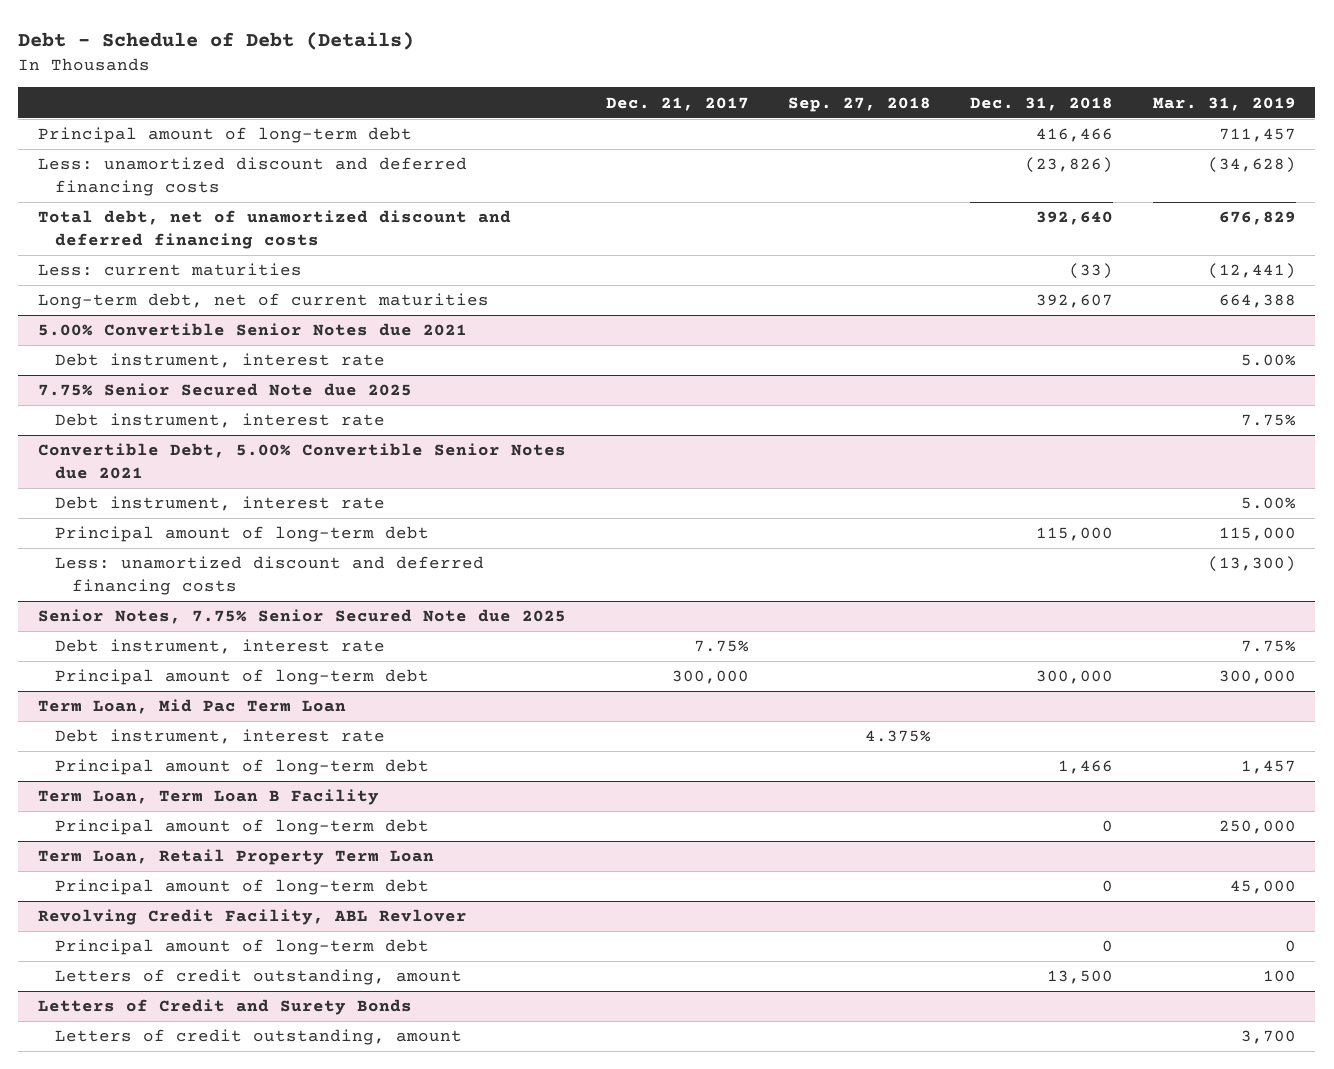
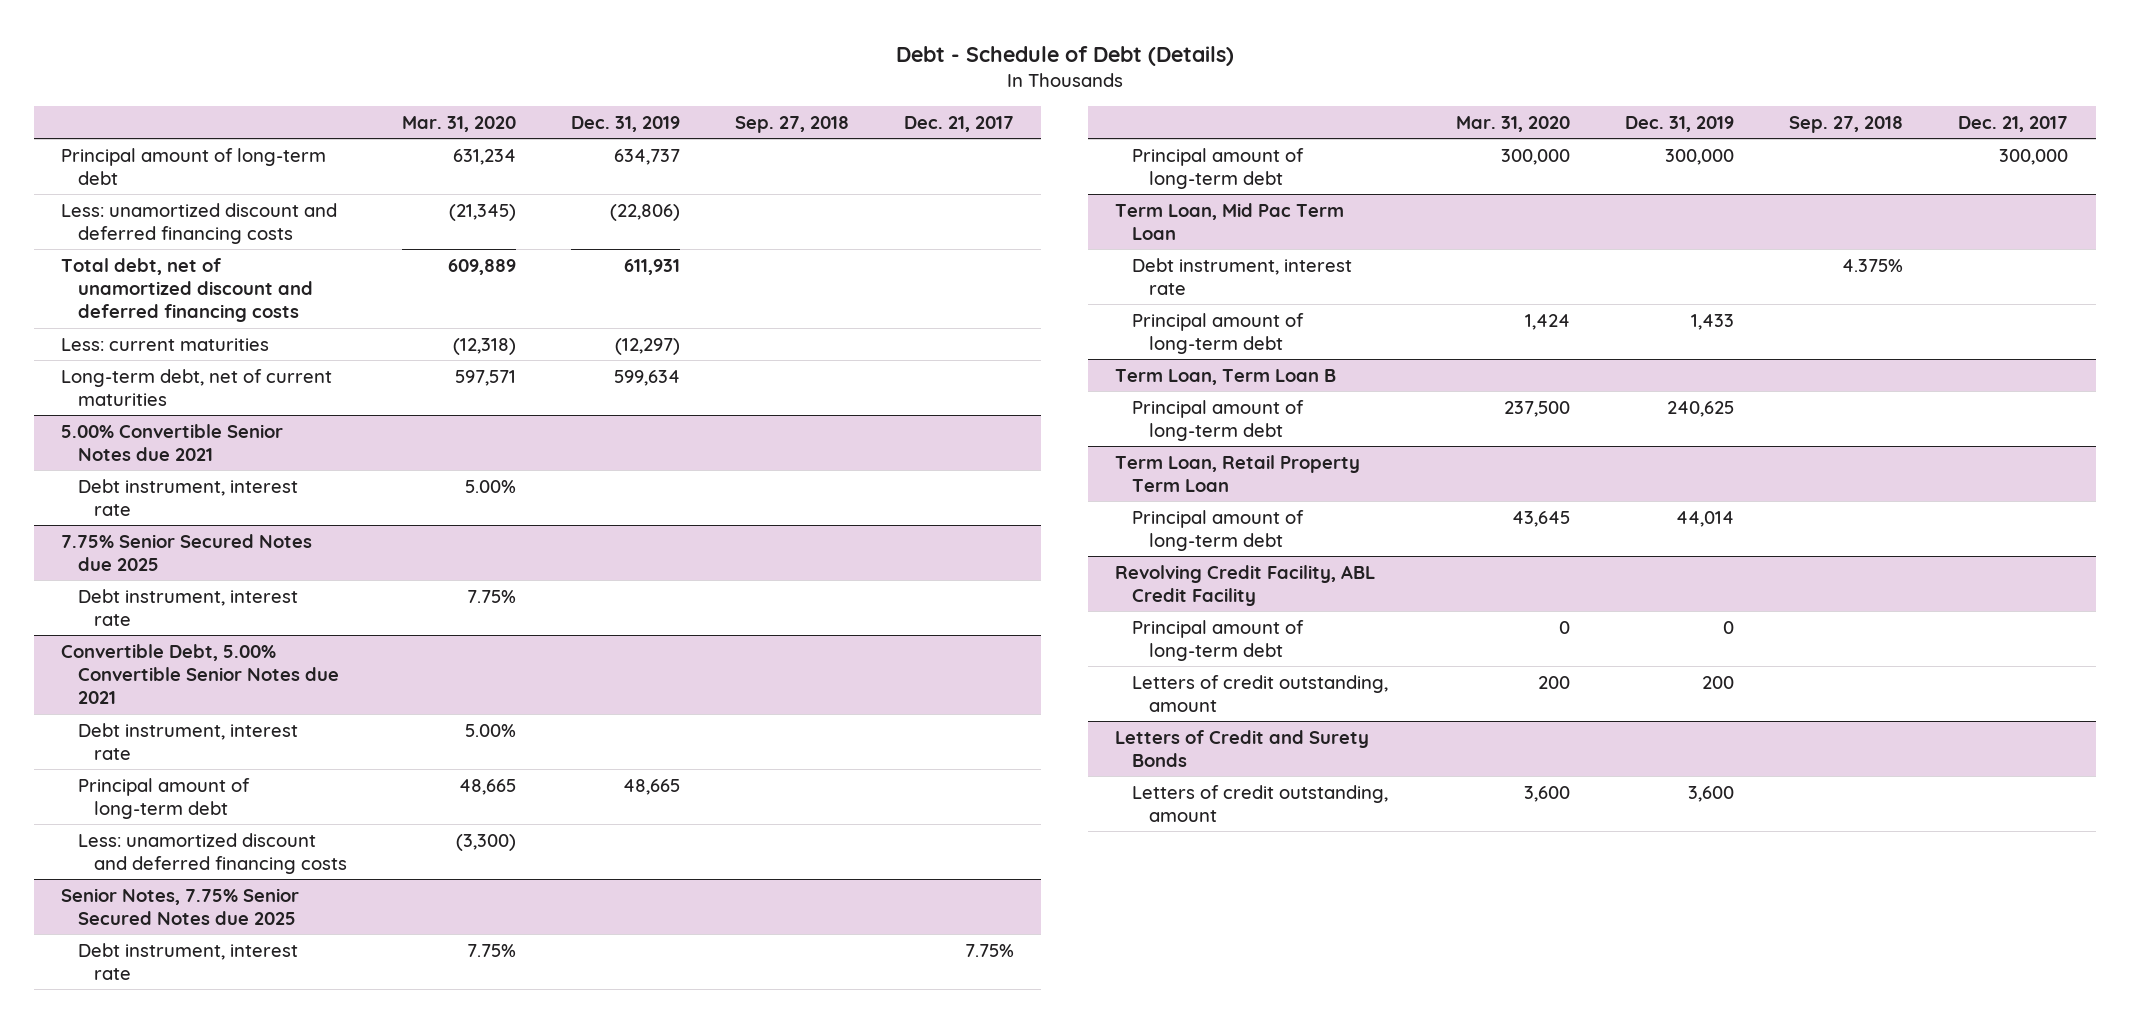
- | Dec. 21, 2017 | Sep. 27, 2018 | Dec. 31, 2018 | Mar. 31, 2019
+ | Mar. 31, 2020 | Dec. 31, 2019 | Sep. 27, 2018 | Dec. 21, 2017
- 7.75% Senior Secured Note due 2025
+ 7.75% Senior Secured Notes due 2025
- Senior Notes, 7.75% Senior Secured Note due 2025
+ Senior Notes, 7.75% Senior Secured Notes due 2025
- Term Loan, Term Loan B Facility
+ Term Loan, Term Loan B
- Revolving Credit Facility, ABL Revlover
+ Revolving Credit Facility, ABL Credit Facility

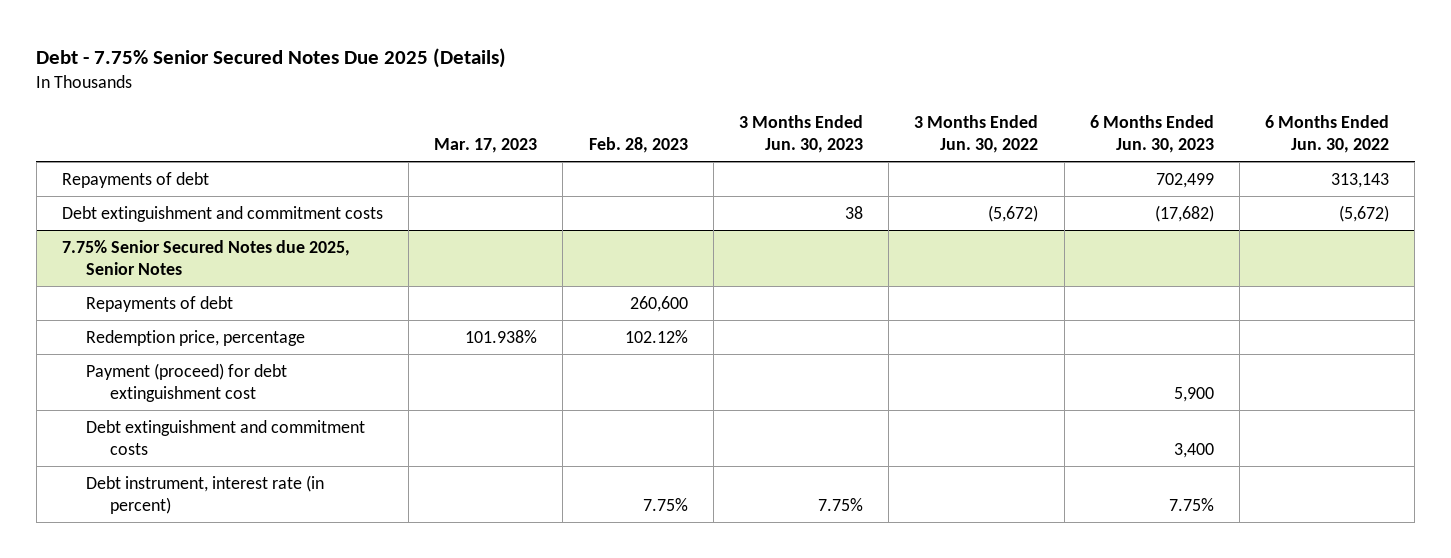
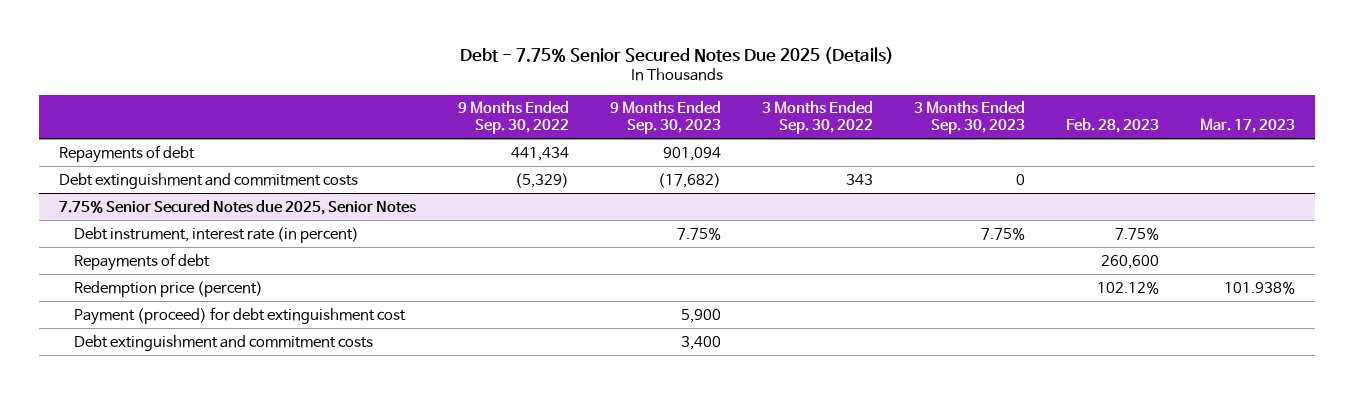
- | Mar. 17, 2023 | Feb. 28, 2023 | 3 Months Ended Jun. 30, 2023 | 3 Months Ended Jun. 30, 2022 | 6 Months Ended Jun. 30, 2023 | 6 Months Ended Jun. 30, 2022
+ | 9 Months Ended Sep. 30, 2022 | 9 Months Ended Sep. 30, 2023 | 3 Months Ended Sep. 30, 2022 | 3 Months Ended Sep. 30, 2023 | Feb. 28, 2023 | Mar. 17, 2023
@ 7.75% Senior Secured Notes due 2025, Senior Notes
moved up: Debt instrument, interest rate (in percent) | | 7.75% | | 7.75% | 7.75% |
- Redemption price, percentage | 101.938% | 102.12% | | | |
+ Redemption price (percent) | | | | | 102.12% | 101.938%

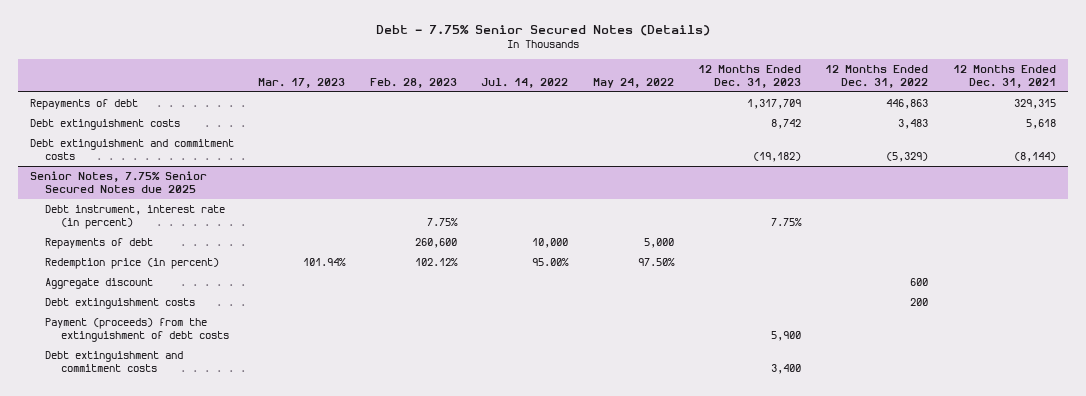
- Debt - 7.75% Senior Secured Notes Due 2025 (Details)
+ Debt - 7.75% Senior Secured Notes (Details)
- | 9 Months Ended Sep. 30, 2022 | 9 Months Ended Sep. 30, 2023 | 3 Months Ended Sep. 30, 2022 | 3 Months Ended Sep. 30, 2023 | Feb. 28, 2023 | Mar. 17, 2023
+ | Mar. 17, 2023 | Feb. 28, 2023 | Jul. 14, 2022 | May 24, 2022 | 12 Months Ended Dec. 31, 2023 | 12 Months Ended Dec. 31, 2022 | 12 Months Ended Dec. 31, 2021
+ Debt extinguishment costs | | | | | 8,742 | 3,483 | 5,618
- 7.75% Senior Secured Notes due 2025, Senior Notes
+ Senior Notes, 7.75% Senior Secured Notes due 2025
- Redemption price (percent) | | | | | 102.12% | 101.938%
- Payment (proceed) for debt extinguishment cost | | 5,900 | | | |
+ Redemption price (in percent) | 101.94% | 102.12% | 95.00% | 97.50% | | |
+ Aggregate discount | | | | | | 600 |
+ Debt extinguishment costs | | | | | | 200 |
+ Payment (proceeds) from the extinguishment of debt costs | | | | | 5,900 | |

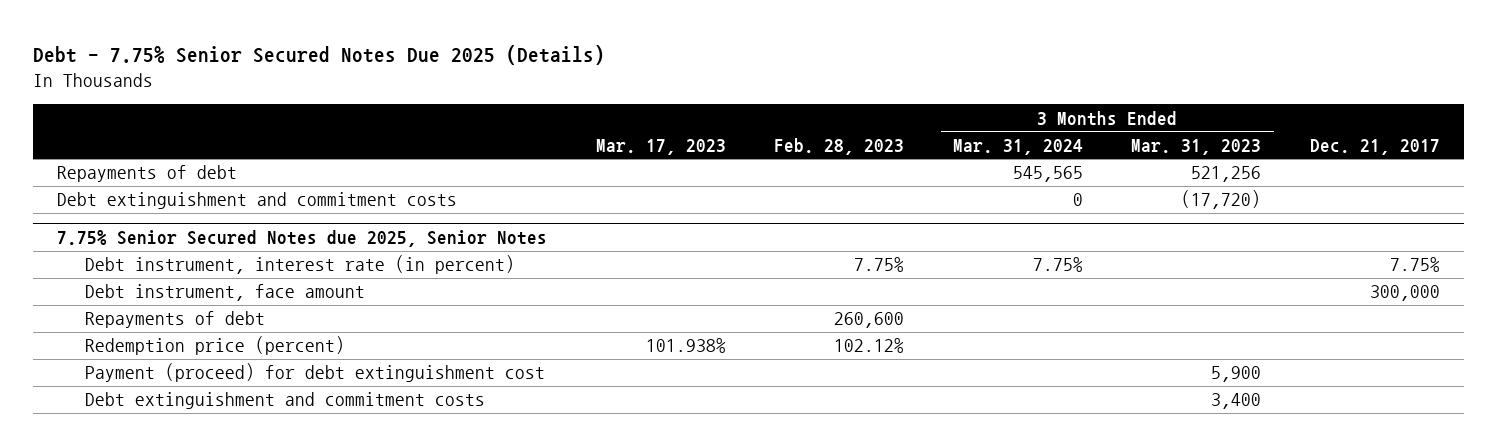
- Debt - 7.75% Senior Secured Notes (Details)
+ Debt - 7.75% Senior Secured Notes Due 2025 (Details)
- | Mar. 17, 2023 | Feb. 28, 2023 | Jul. 14, 2022 | May 24, 2022 | 12 Months Ended Dec. 31, 2023 | 12 Months Ended Dec. 31, 2022 | 12 Months Ended Dec. 31, 2021
+ | Mar. 17, 2023 | Feb. 28, 2023 | 3 Months Ended Mar. 31, 2024 | 3 Months Ended Mar. 31, 2023 | Dec. 21, 2017
- Debt extinguishment costs | | | | | 8,742 | 3,483 | 5,618
- Senior Notes, 7.75% Senior Secured Notes due 2025
+ 7.75% Senior Secured Notes due 2025, Senior Notes
+ Debt instrument, face amount | | | | | 300,000
- Redemption price (in percent) | 101.94% | 102.12% | 95.00% | 97.50% | | |
- Aggregate discount | | | | | | 600 |
- Debt extinguishment costs | | | | | | 200 |
- Payment (proceeds) from the extinguishment of debt costs | | | | | 5,900 | |
+ Redemption price (percent) | 101.938% | 102.12% | | |
+ Payment (proceed) for debt extinguishment cost | | | | 5,900 |

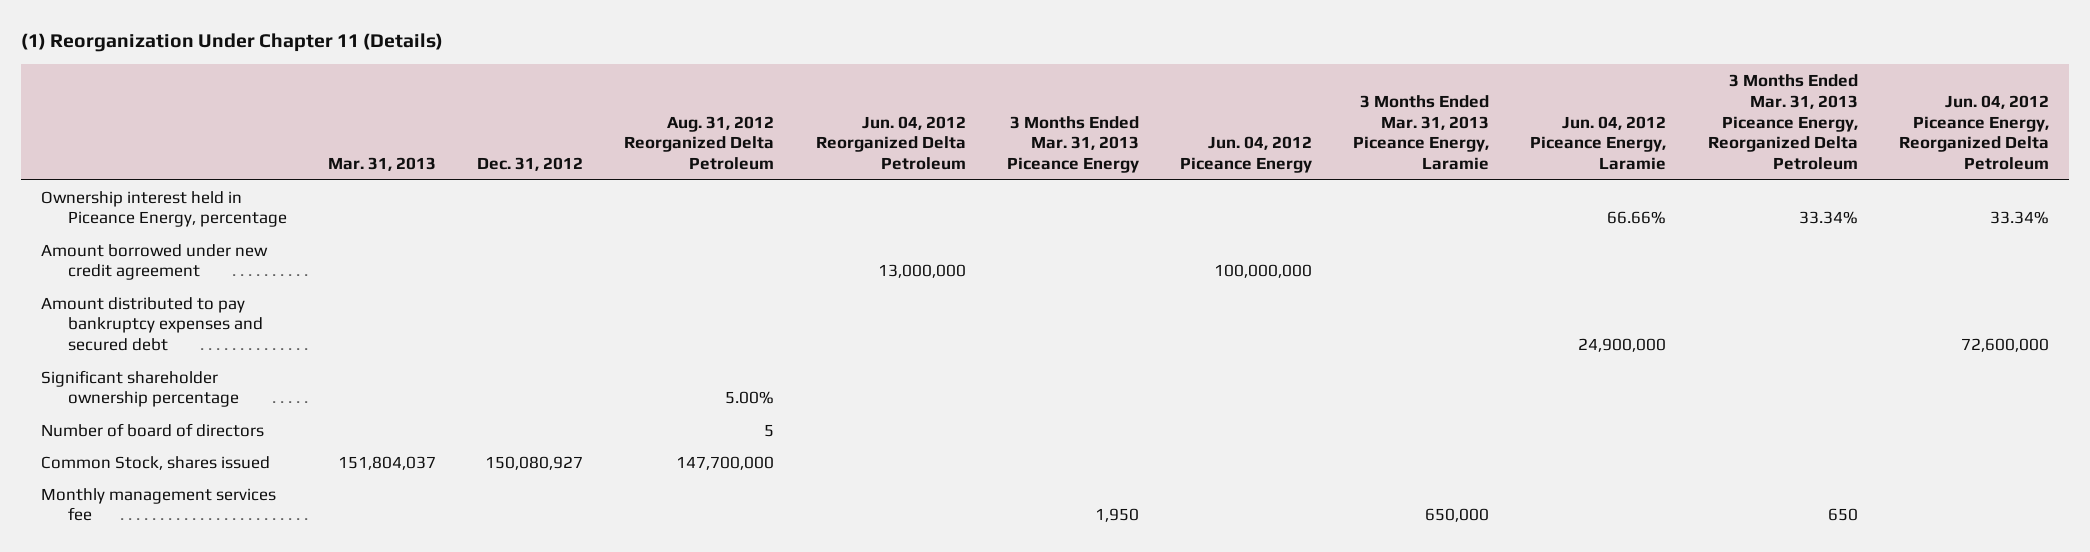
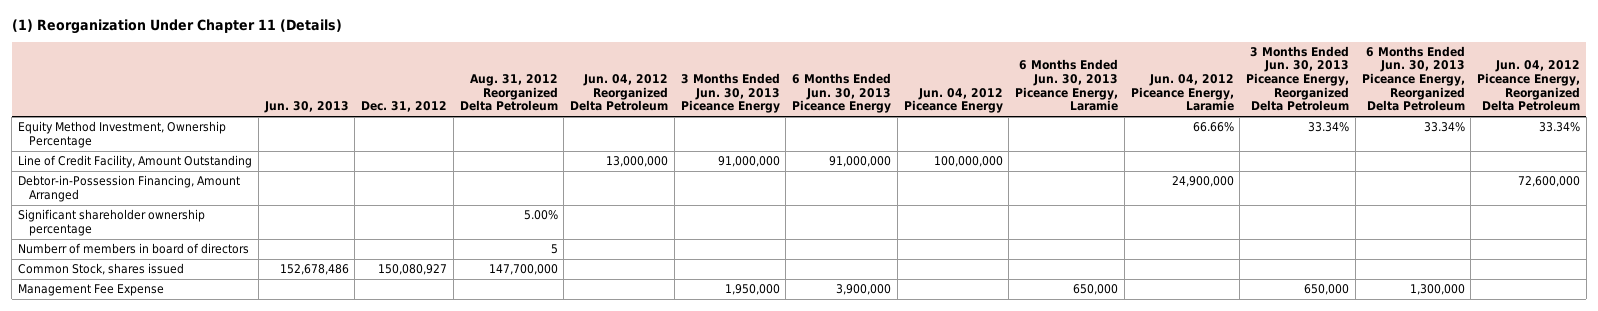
- | Mar. 31, 2013 | Dec. 31, 2012 | Aug. 31, 2012 Reorganized Delta Petroleum | Jun. 04, 2012 Reorganized Delta Petroleum | 3 Months Ended Mar. 31, 2013 Piceance Energy | Jun. 04, 2012 Piceance Energy | 3 Months Ended Mar. 31, 2013 Piceance Energy, Laramie | Jun. 04, 2012 Piceance Energy, Laramie | 3 Months Ended Mar. 31, 2013 Piceance Energy, Reorganized Delta Petroleum | Jun. 04, 2012 Piceance Energy, Reorganized Delta Petroleum
+ | Jun. 30, 2013 | Dec. 31, 2012 | Aug. 31, 2012 Reorganized Delta Petroleum | Jun. 04, 2012 Reorganized Delta Petroleum | 3 Months Ended Jun. 30, 2013 Piceance Energy | 6 Months Ended Jun. 30, 2013 Piceance Energy | Jun. 04, 2012 Piceance Energy | 6 Months Ended Jun. 30, 2013 Piceance Energy, Laramie | Jun. 04, 2012 Piceance Energy, Laramie | 3 Months Ended Jun. 30, 2013 Piceance Energy, Reorganized Delta Petroleum | 6 Months Ended Jun. 30, 2013 Piceance Energy, Reorganized Delta Petroleum | Jun. 04, 2012 Piceance Energy, Reorganized Delta Petroleum
- Ownership interest held in Piceance Energy, percentage | | | | | | | | 66.66% | 33.34% | 33.34%
- Amount borrowed under new credit agreement | | | | 13,000,000 | | 100,000,000 | | | |
- Amount distributed to pay bankruptcy expenses and secured debt | | | | | | | | 24,900,000 | | 72,600,000
+ Equity Method Investment, Ownership Percentage | | | | | | | | | 66.66% | 33.34% | 33.34% | 33.34%
+ Line of Credit Facility, Amount Outstanding | | | | 13,000,000 | 91,000,000 | 91,000,000 | 100,000,000 | | | | |
+ Debtor-in-Possession Financing, Amount Arranged | | | | | | | | | 24,900,000 | | | 72,600,000
- Number of board of directors | | | 5 | | | | | | |
+ Numberr of members in board of directors | | | 5 | | | | | | | | |
- Monthly management services fee | | | | | 1,950 | | 650,000 | | 650 |
+ Management Fee Expense | | | | | 1,950,000 | 3,900,000 | | 650,000 | | 650,000 | 1,300,000 |

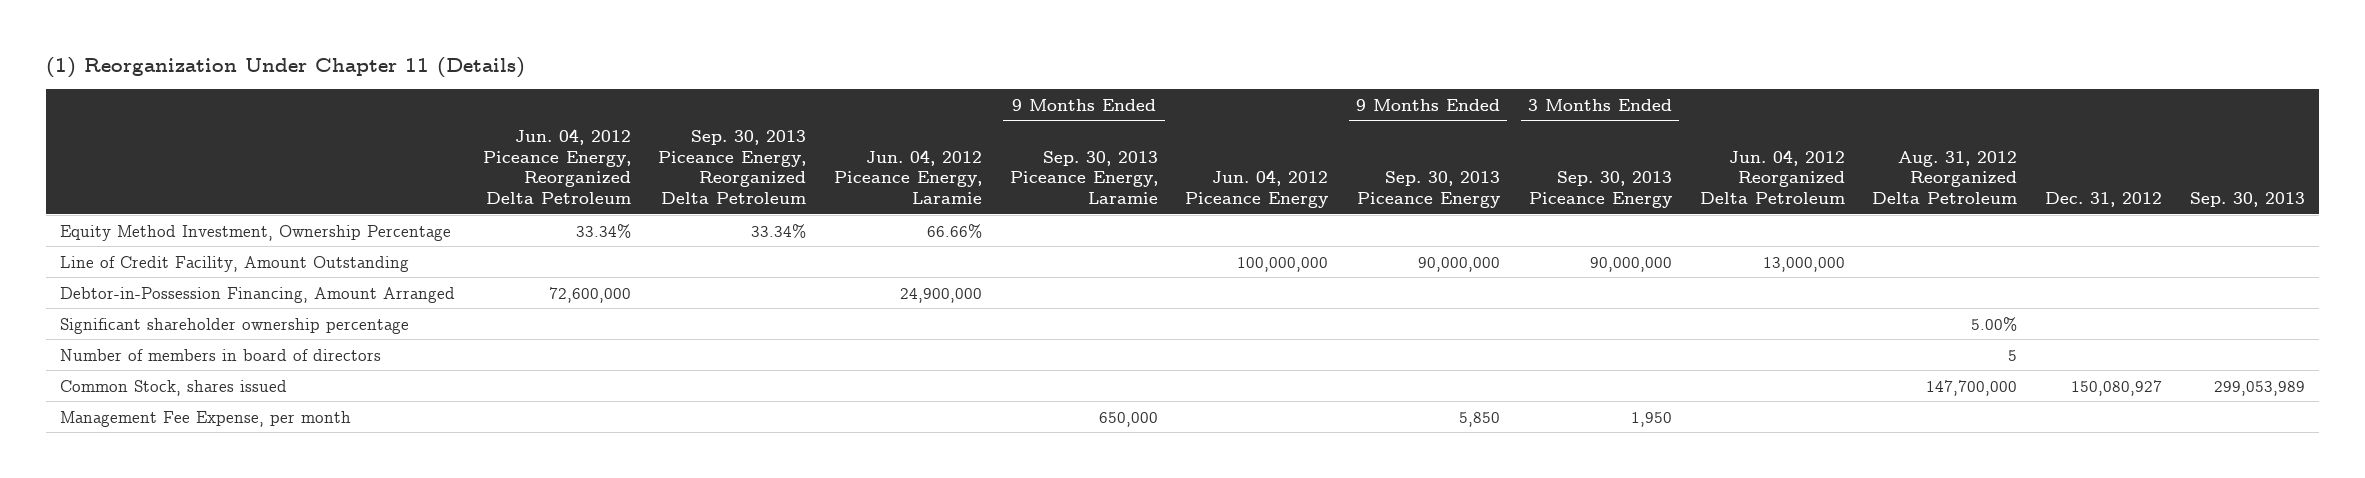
- | Jun. 30, 2013 | Dec. 31, 2012 | Aug. 31, 2012 Reorganized Delta Petroleum | Jun. 04, 2012 Reorganized Delta Petroleum | 3 Months Ended Jun. 30, 2013 Piceance Energy | 6 Months Ended Jun. 30, 2013 Piceance Energy | Jun. 04, 2012 Piceance Energy | 6 Months Ended Jun. 30, 2013 Piceance Energy, Laramie | Jun. 04, 2012 Piceance Energy, Laramie | 3 Months Ended Jun. 30, 2013 Piceance Energy, Reorganized Delta Petroleum | 6 Months Ended Jun. 30, 2013 Piceance Energy, Reorganized Delta Petroleum | Jun. 04, 2012 Piceance Energy, Reorganized Delta Petroleum
+ | Jun. 04, 2012 Piceance Energy, Reorganized Delta Petroleum | Sep. 30, 2013 Piceance Energy, Reorganized Delta Petroleum | Jun. 04, 2012 Piceance Energy, Laramie | 9 Months Ended Sep. 30, 2013 Piceance Energy, Laramie | Jun. 04, 2012 Piceance Energy | 9 Months Ended Sep. 30, 2013 Piceance Energy | 3 Months Ended Sep. 30, 2013 Piceance Energy | Jun. 04, 2012 Reorganized Delta Petroleum | Aug. 31, 2012 Reorganized Delta Petroleum | Dec. 31, 2012 | Sep. 30, 2013
- Numberr of members in board of directors | | | 5 | | | | | | | | |
+ Number of members in board of directors | | | | | | | | | 5 | |
- Management Fee Expense | | | | | 1,950,000 | 3,900,000 | | 650,000 | | 650,000 | 1,300,000 |
+ Management Fee Expense, per month | | | | 650,000 | | 5,850 | 1,950 | | | |

